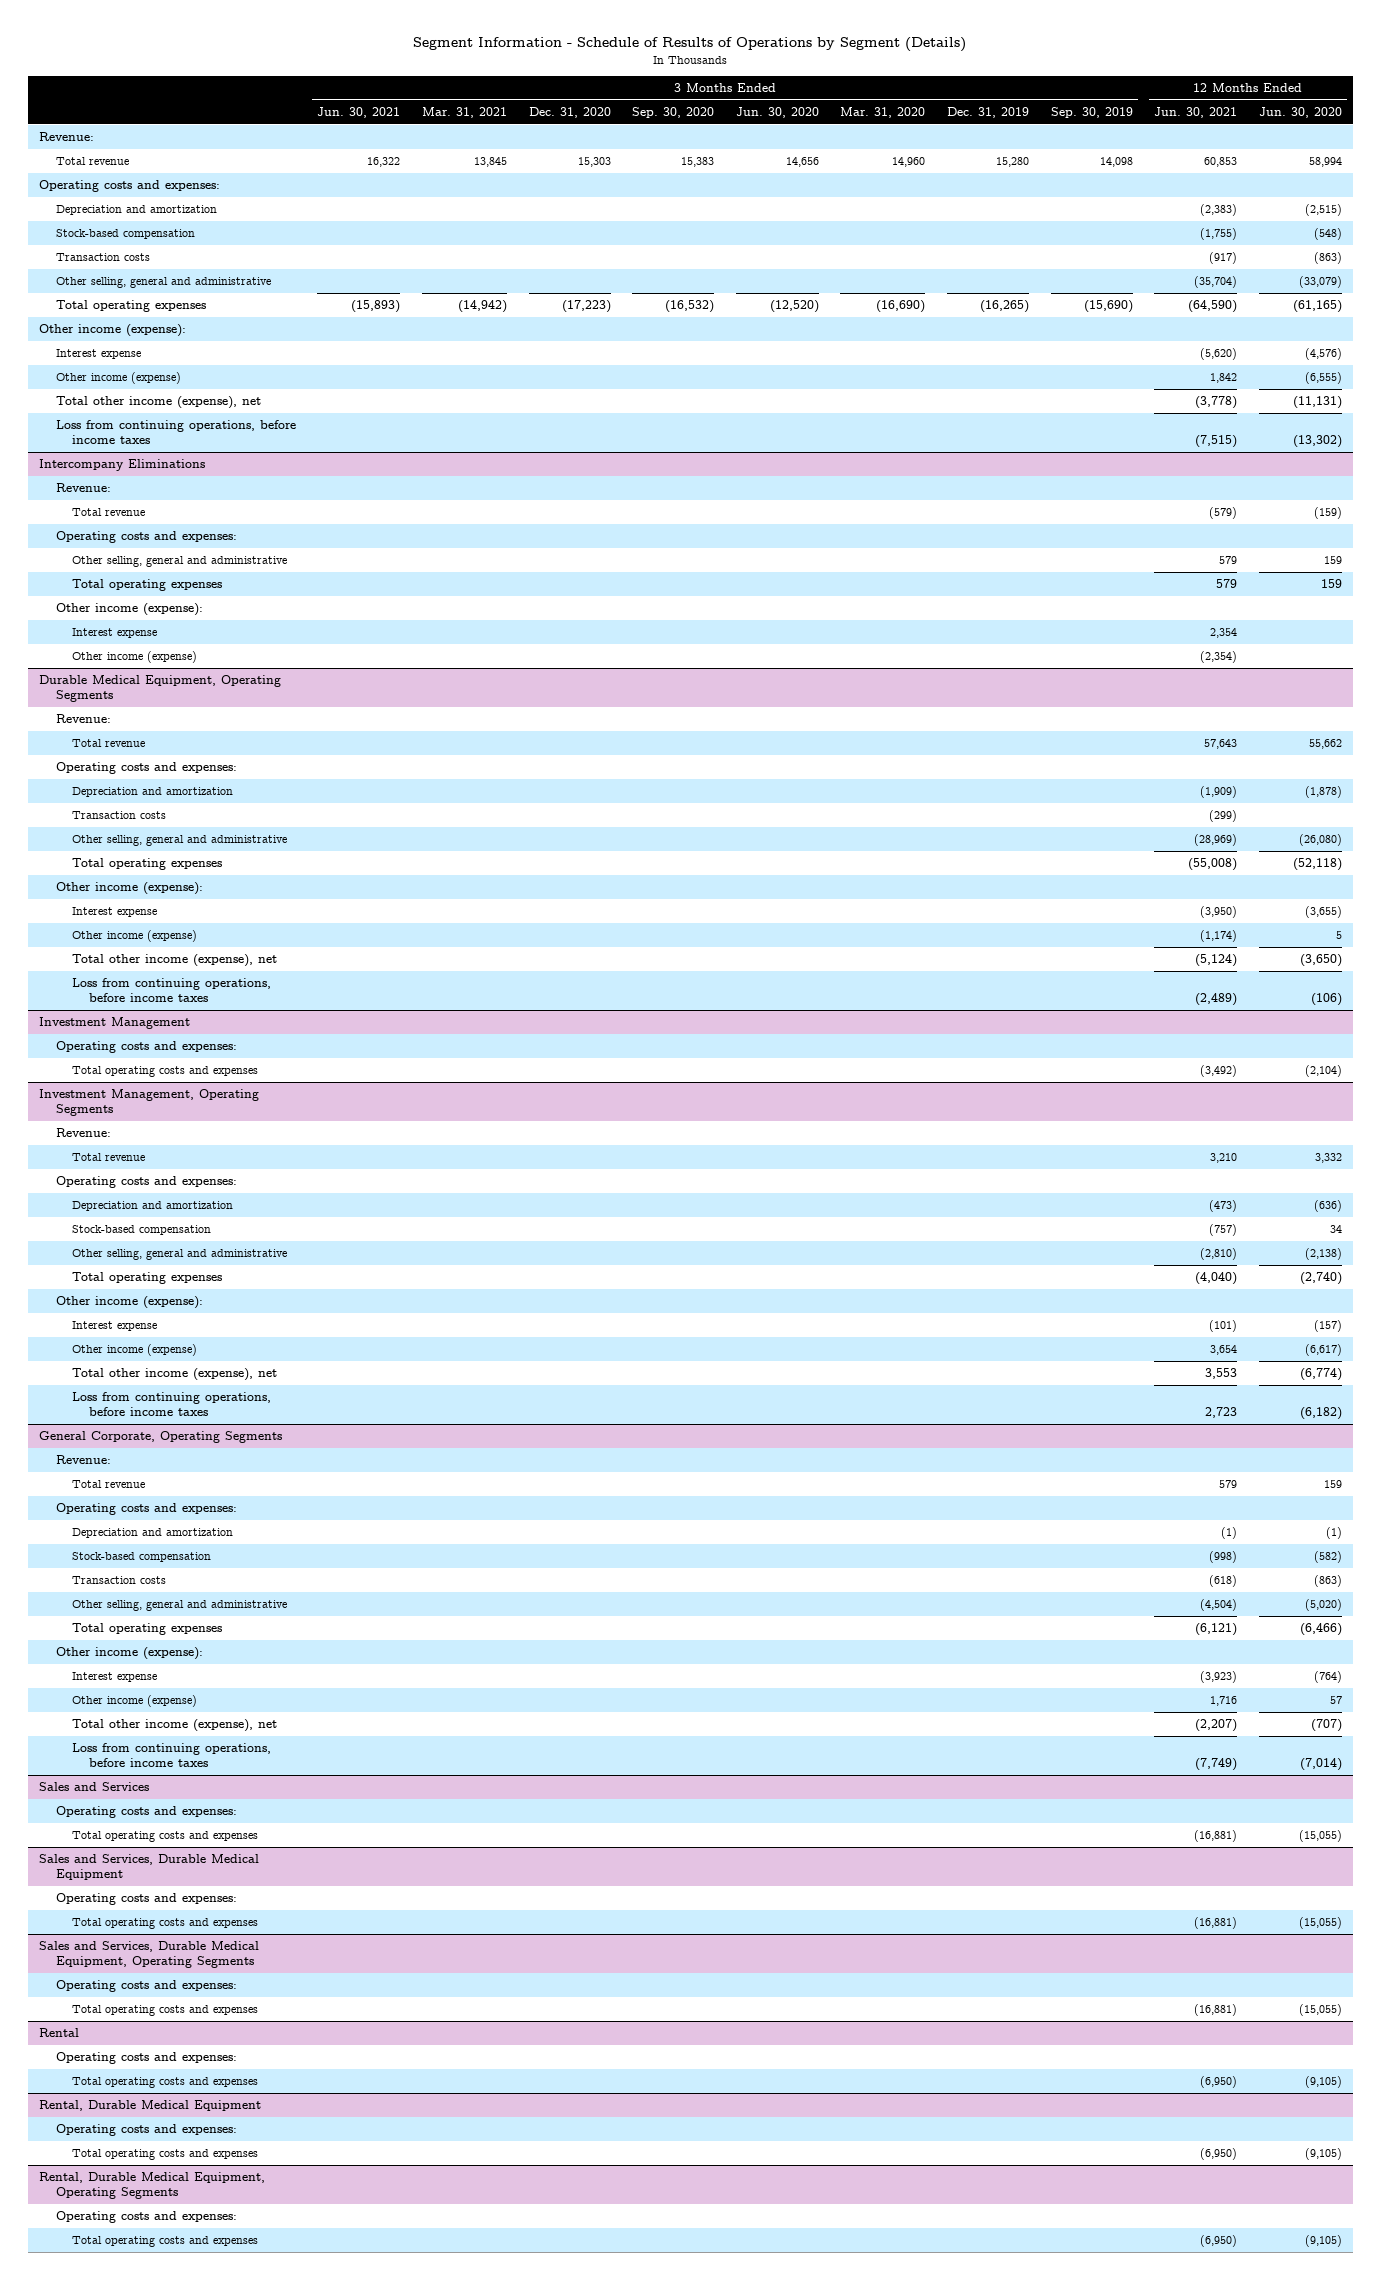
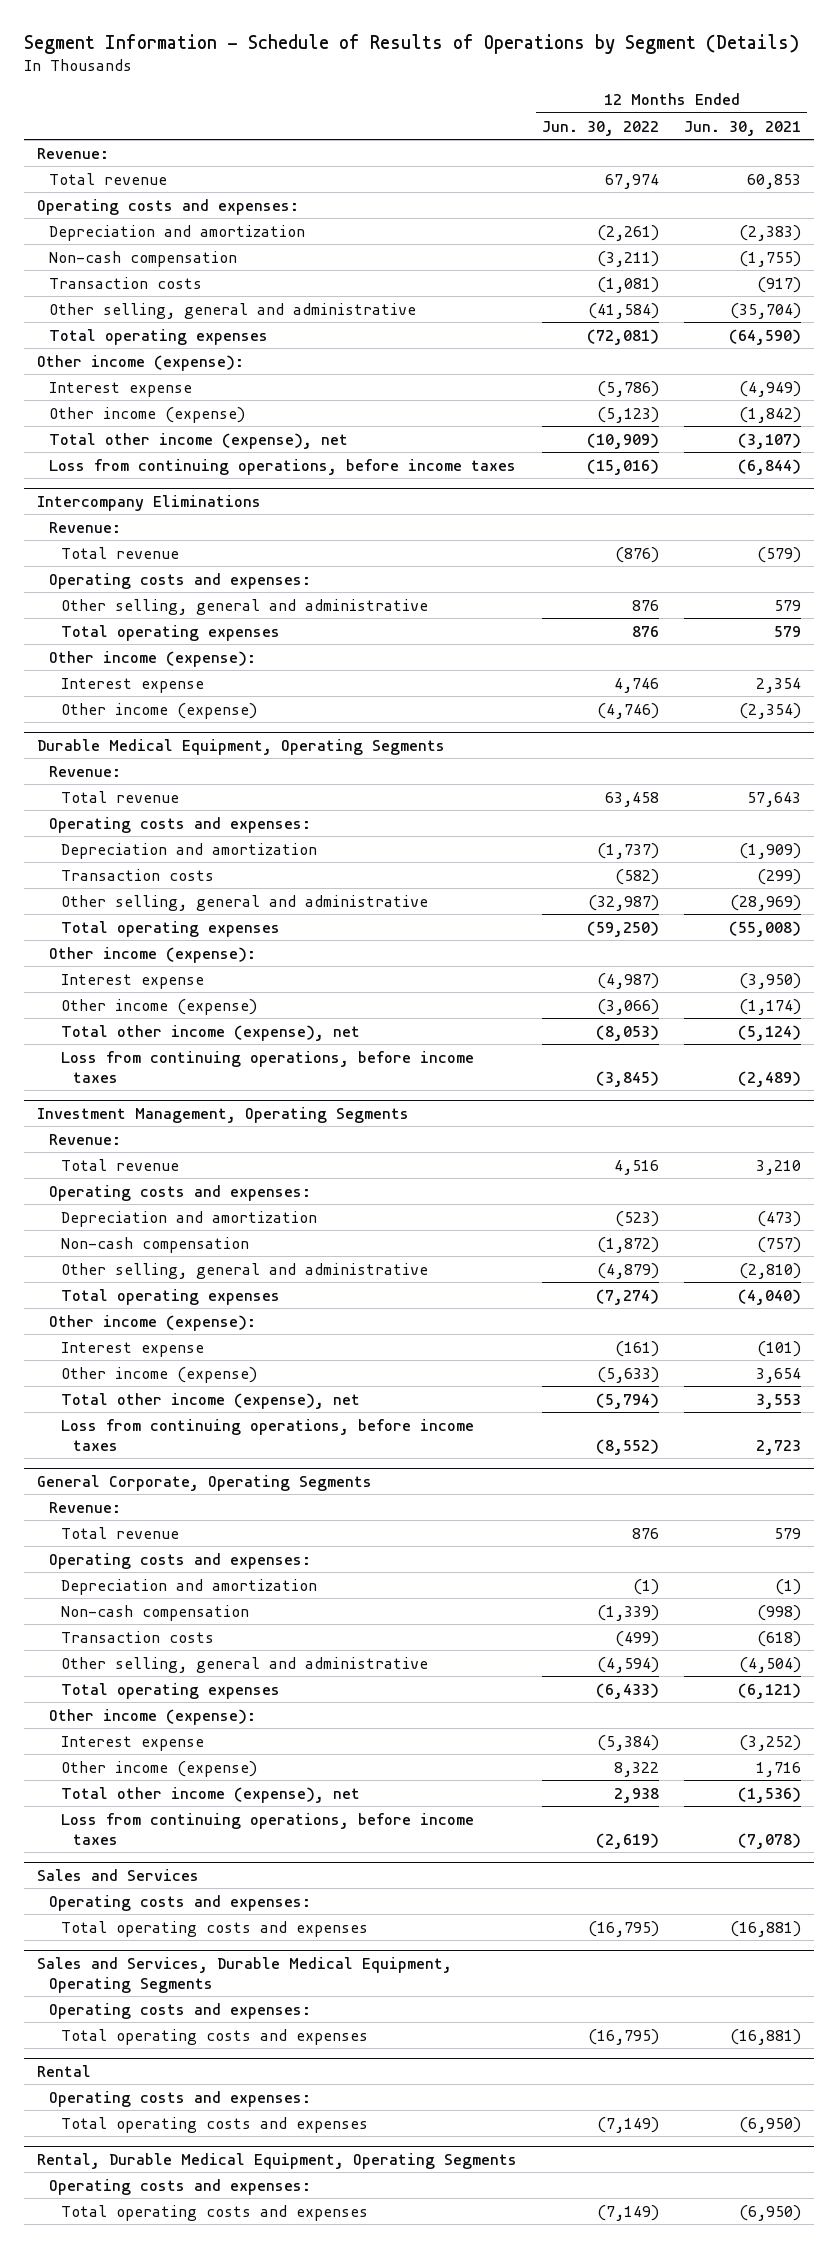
- | 3 Months Ended Jun. 30, 2021 | 3 Months Ended Mar. 31, 2021 | 3 Months Ended Dec. 31, 2020 | 3 Months Ended Sep. 30, 2020 | 3 Months Ended Jun. 30, 2020 | 3 Months Ended Mar. 31, 2020 | 3 Months Ended Dec. 31, 2019 | 3 Months Ended Sep. 30, 2019 | 12 Months Ended Jun. 30, 2021 | 12 Months Ended Jun. 30, 2020
+ | 12 Months Ended Jun. 30, 2022 | 12 Months Ended Jun. 30, 2021
- Stock-based compensation | | | | | | | | | (1,755) | (548)
+ Non-cash compensation | (3,211) | (1,755)
- Interest expense | | | | | | | | | (5,620) | (4,576)
- Other income (expense) | | | | | | | | | 1,842 | (6,555)
- Total other income (expense), net | | | | | | | | | (3,778) | (11,131)
- Loss from continuing operations, before income taxes | | | | | | | | | (7,515) | (13,302)
+ Interest expense | (5,786) | (4,949)
+ Other income (expense) | (5,123) | (1,842)
+ Total other income (expense), net | (10,909) | (3,107)
+ Loss from continuing operations, before income taxes | (15,016) | (6,844)
- Investment Management
- Operating costs and expenses:
- Total operating costs and expenses | | | | | | | | | (3,492) | (2,104)
@ Investment Management, Operating Segments
- Stock-based compensation | | | | | | | | | (757) | 34
+ Non-cash compensation | (1,872) | (757)
@ General Corporate, Operating Segments
- Stock-based compensation | | | | | | | | | (998) | (582)
+ Non-cash compensation | (1,339) | (998)
- Interest expense | | | | | | | | | (3,923) | (764)
+ Interest expense | (5,384) | (3,252)
- Total other income (expense), net | | | | | | | | | (2,207) | (707)
- Loss from continuing operations, before income taxes | | | | | | | | | (7,749) | (7,014)
+ Total other income (expense), net | 2,938 | (1,536)
+ Loss from continuing operations, before income taxes | (2,619) | (7,078)
- Sales and Services, Durable Medical Equipment
- Operating costs and expenses:
- Total operating costs and expenses | | | | | | | | | (16,881) | (15,055)
- Rental, Durable Medical Equipment
- Operating costs and expenses:
- Total operating costs and expenses | | | | | | | | | (6,950) | (9,105)

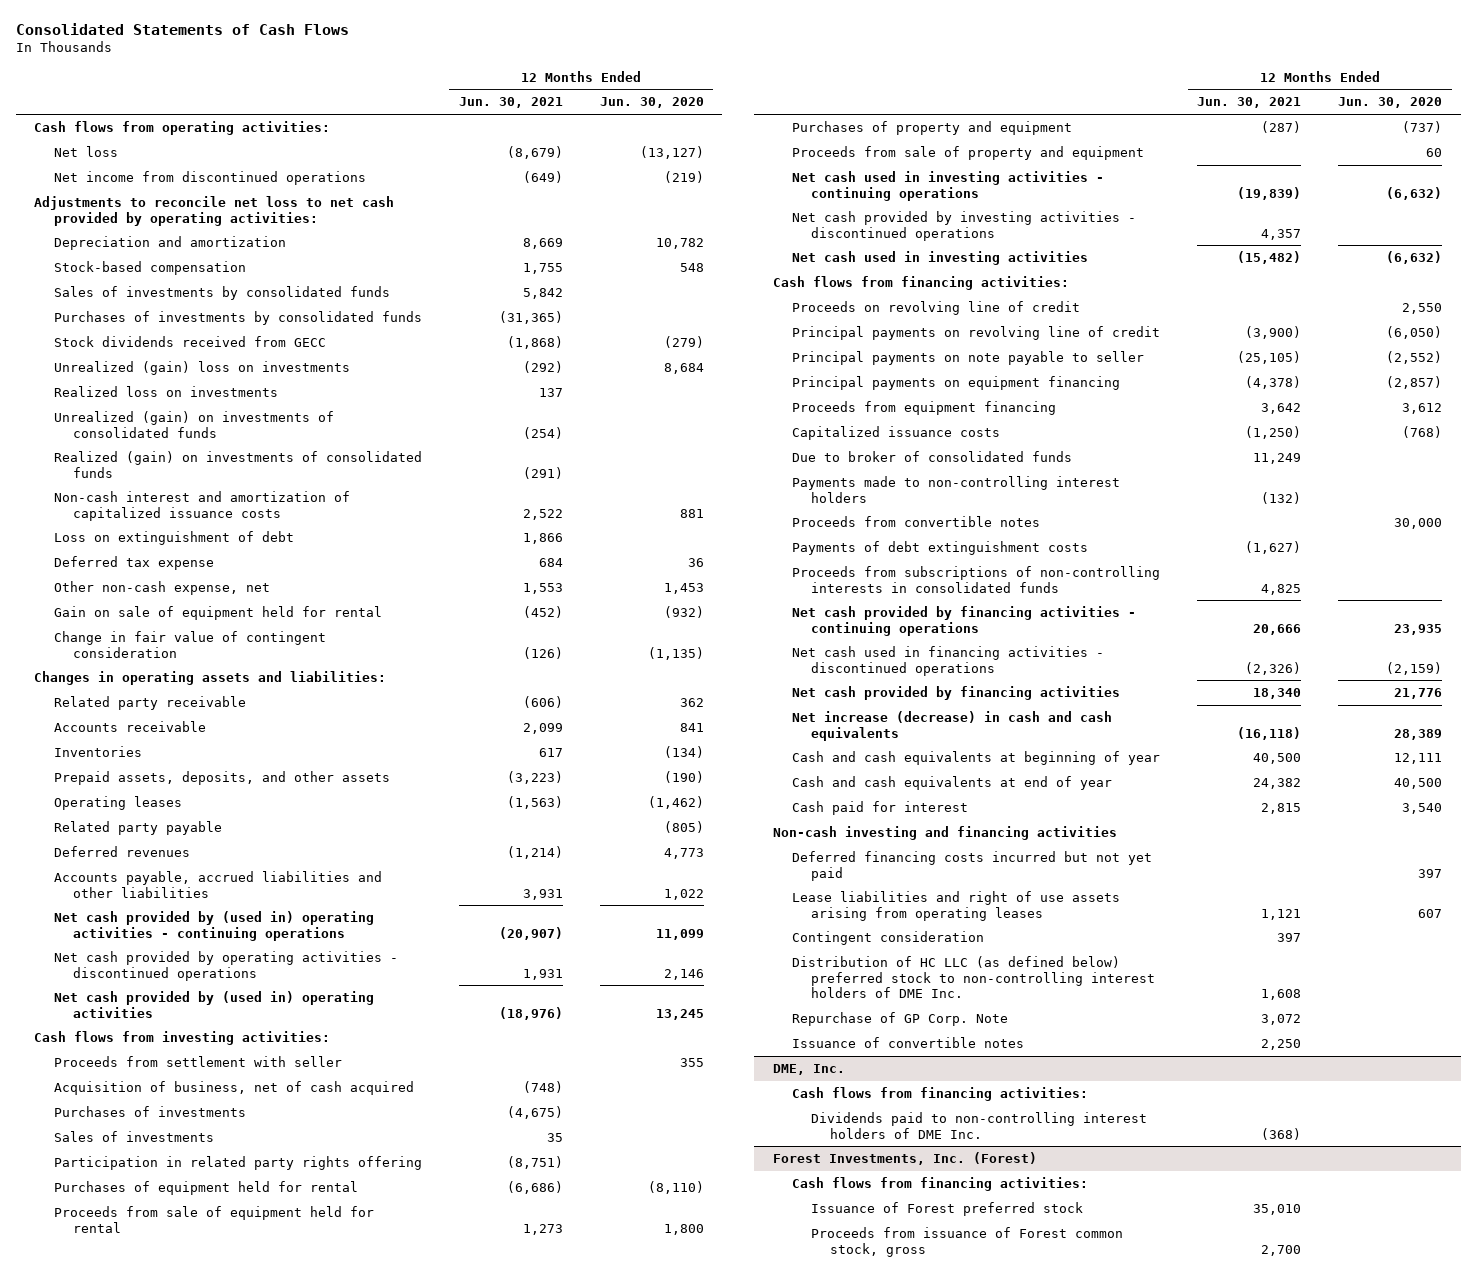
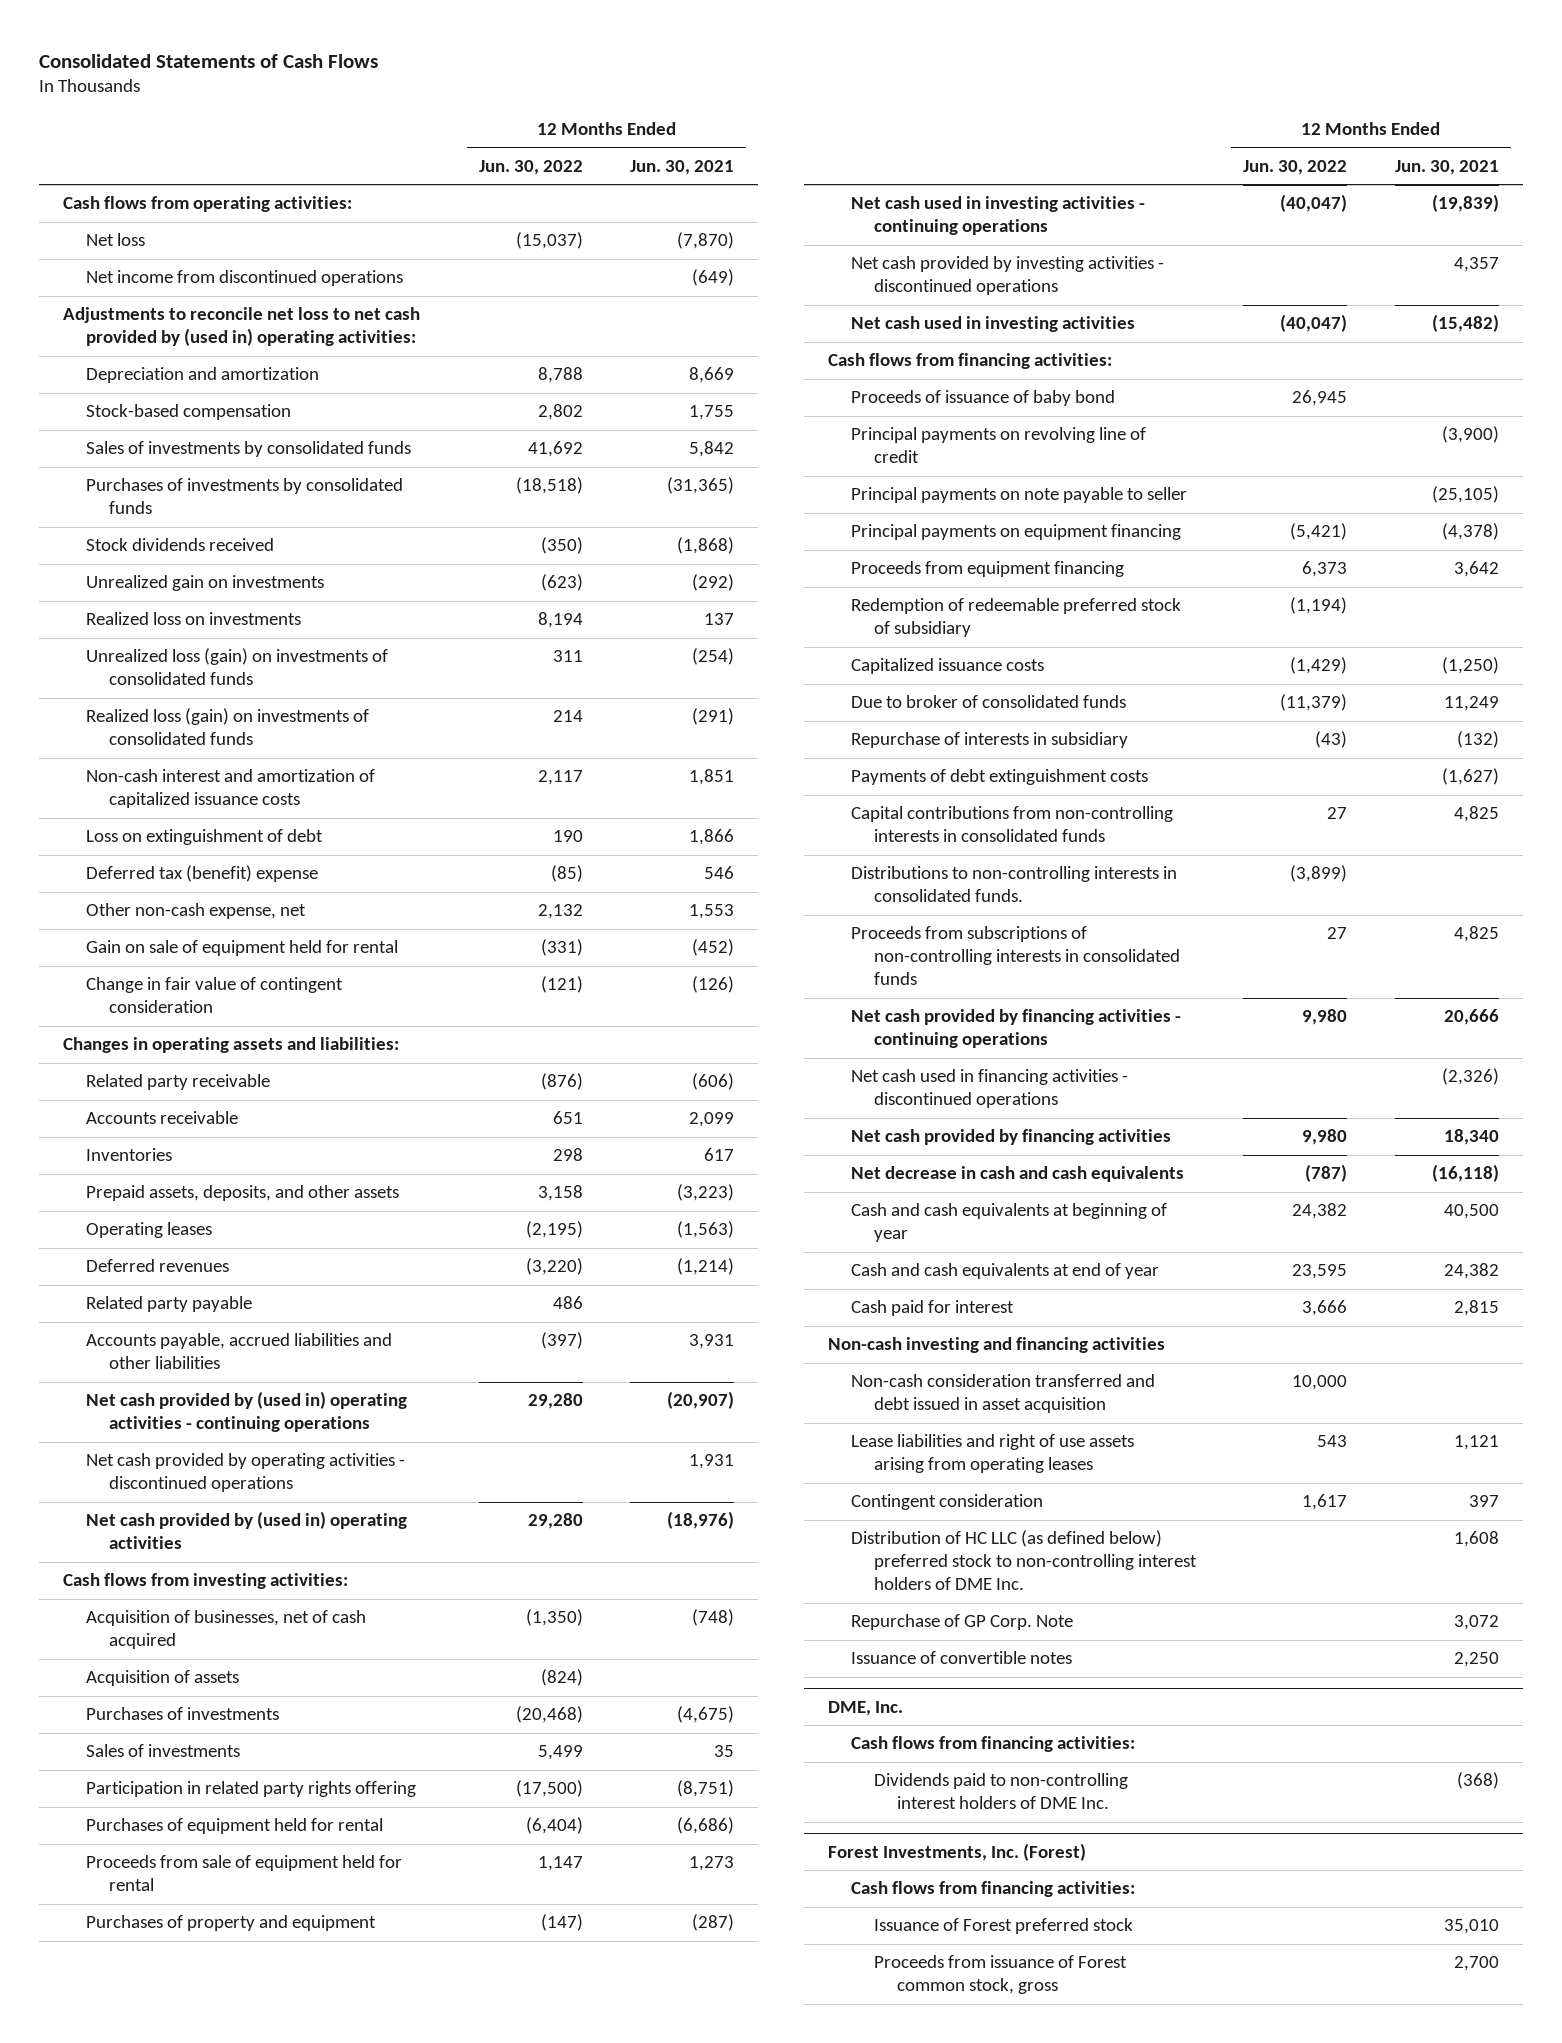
- | 12 Months Ended Jun. 30, 2021 | 12 Months Ended Jun. 30, 2020
+ | 12 Months Ended Jun. 30, 2022 | 12 Months Ended Jun. 30, 2021
- Net loss | (8,679) | (13,127)
+ Net loss | (15,037) | (7,870)
- Adjustments to reconcile net loss to net cash provided by operating activities:
+ Adjustments to reconcile net loss to net cash provided by (used in) operating activities:
- Stock dividends received from GECC | (1,868) | (279)
- Unrealized (gain) loss on investments | (292) | 8,684
+ Stock dividends received | (350) | (1,868)
+ Unrealized gain on investments | (623) | (292)
- Unrealized (gain) on investments of consolidated funds | (254) |
- Realized (gain) on investments of consolidated funds | (291) |
- Non-cash interest and amortization of capitalized issuance costs | 2,522 | 881
+ Unrealized loss (gain) on investments of consolidated funds | 311 | (254)
+ Realized loss (gain) on investments of consolidated funds | 214 | (291)
+ Non-cash interest and amortization of capitalized issuance costs | 2,117 | 1,851
- Deferred tax expense | 684 | 36
+ Deferred tax (benefit) expense | (85) | 546
moved down: Related party payable | 486 |
- Proceeds from settlement with seller | | 355
- Acquisition of business, net of cash acquired | (748) |
+ Acquisition of businesses, net of cash acquired | (1,350) | (748)
+ Acquisition of assets | (824) |
- Proceeds from sale of property and equipment | | 60
- Proceeds on revolving line of credit | | 2,550
+ Proceeds of issuance of baby bond | 26,945 |
+ Redemption of redeemable preferred stock of subsidiary | (1,194) |
- Payments made to non-controlling interest holders | (132) |
- Proceeds from convertible notes | | 30,000
+ Repurchase of interests in subsidiary | (43) | (132)
+ Capital contributions from non-controlling interests in consolidated funds | 27 | 4,825
+ Distributions to non-controlling interests in consolidated funds. | (3,899) |
- Net increase (decrease) in cash and cash equivalents | (16,118) | 28,389
+ Net decrease in cash and cash equivalents | (787) | (16,118)
- Deferred financing costs incurred but not yet paid | | 397
+ Non-cash consideration transferred and debt issued in asset acquisition | 10,000 |

